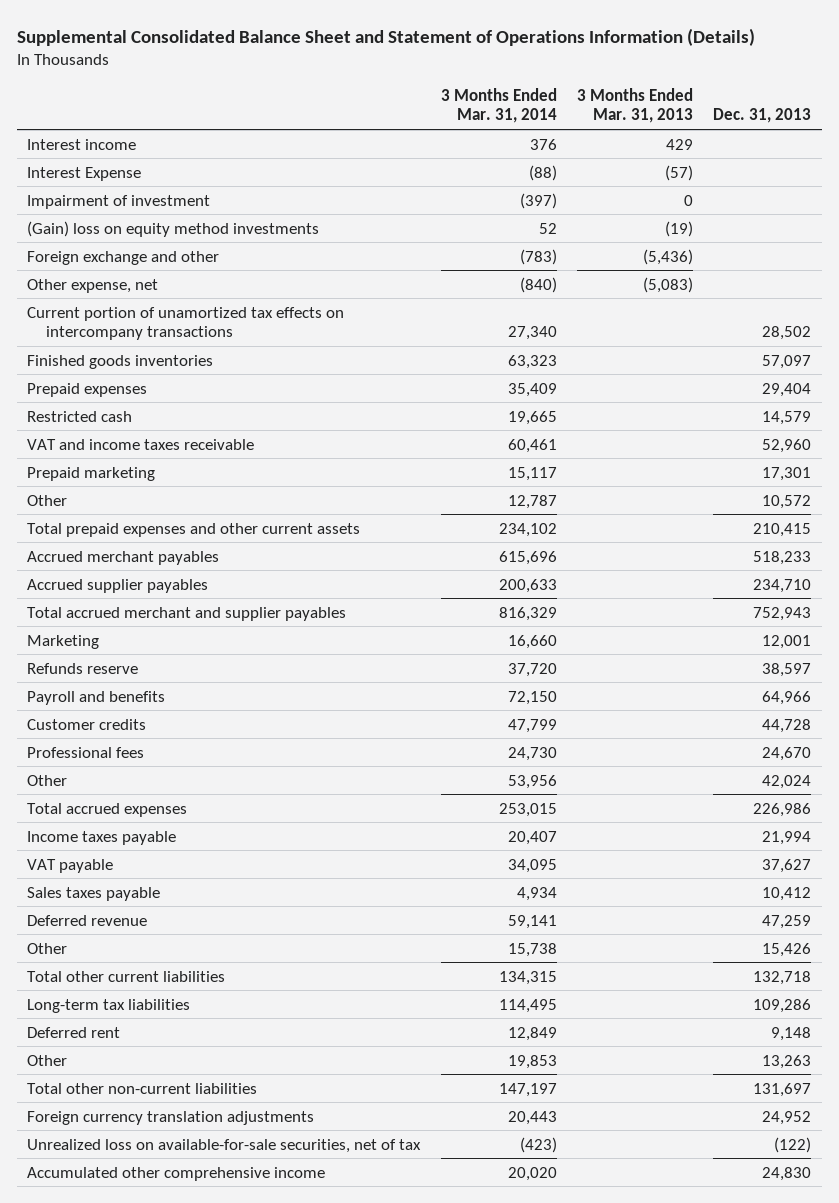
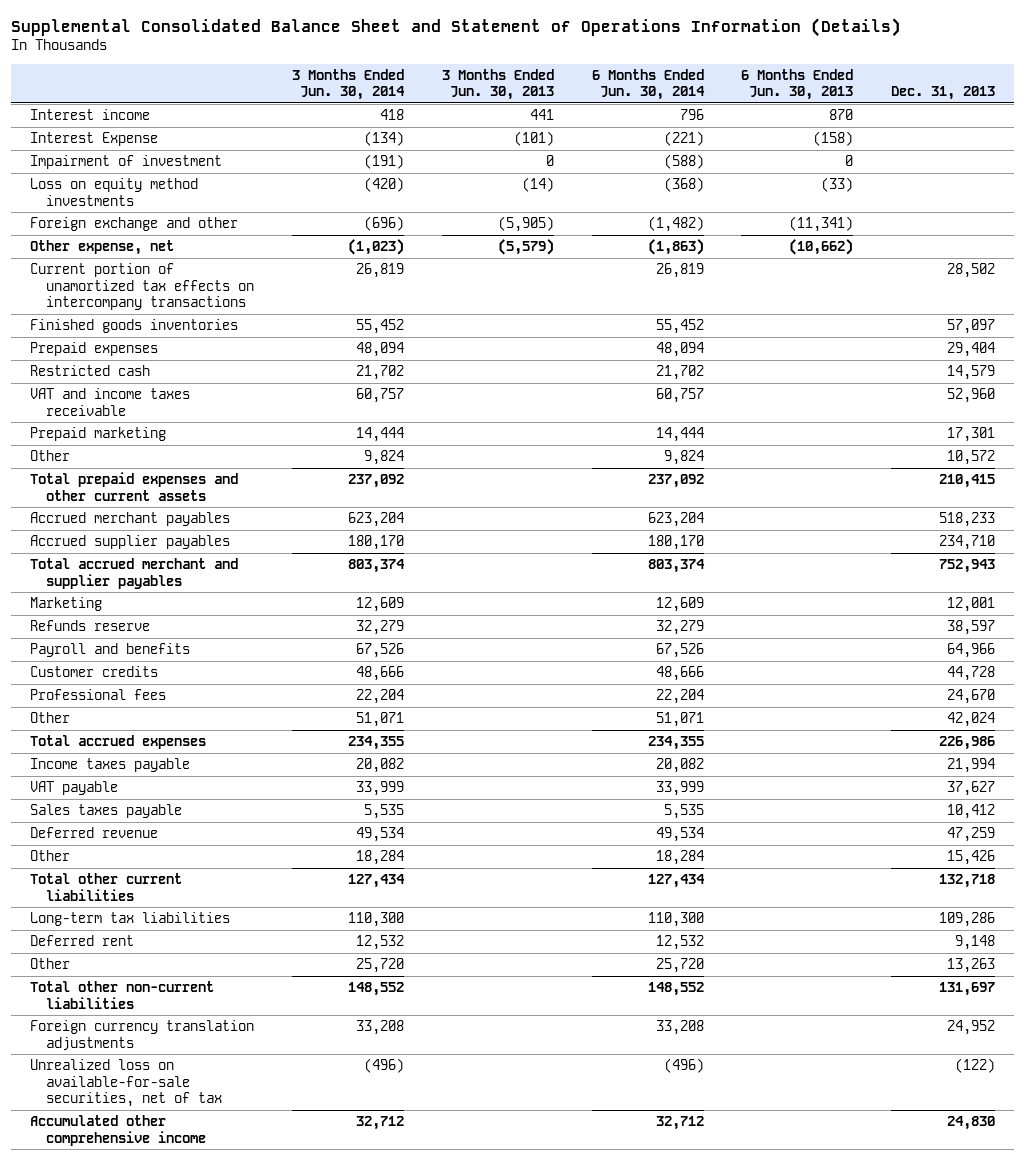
- | 3 Months Ended Mar. 31, 2014 | 3 Months Ended Mar. 31, 2013 | Dec. 31, 2013
+ | 3 Months Ended Jun. 30, 2014 | 3 Months Ended Jun. 30, 2013 | 6 Months Ended Jun. 30, 2014 | 6 Months Ended Jun. 30, 2013 | Dec. 31, 2013
- (Gain) loss on equity method investments | 52 | (19) |
+ Loss on equity method investments | (420) | (14) | (368) | (33) |

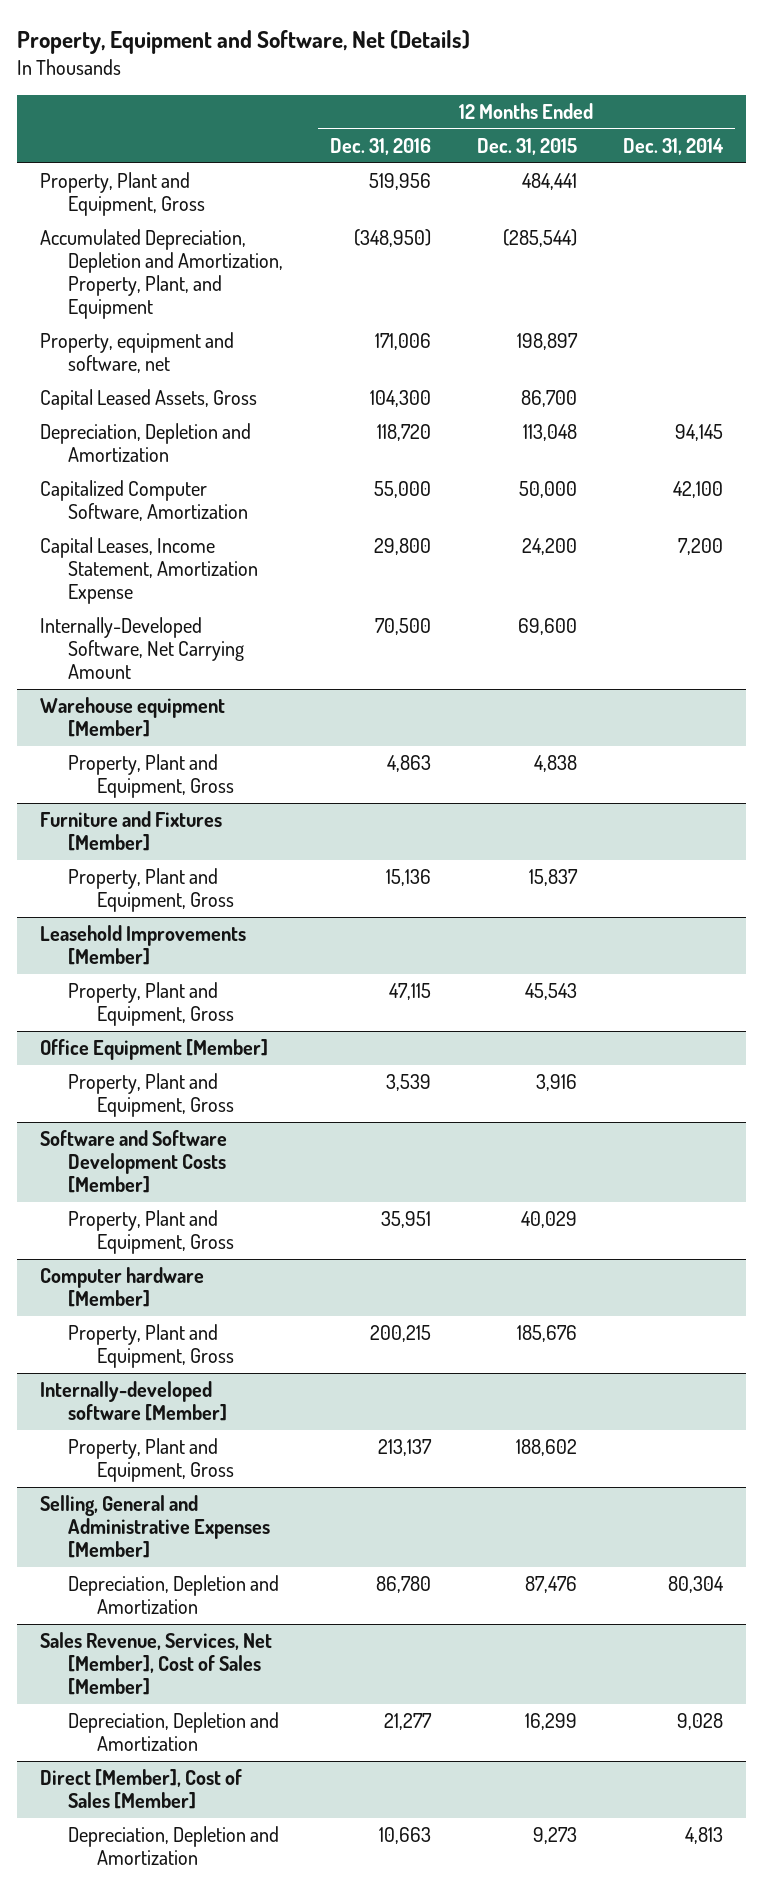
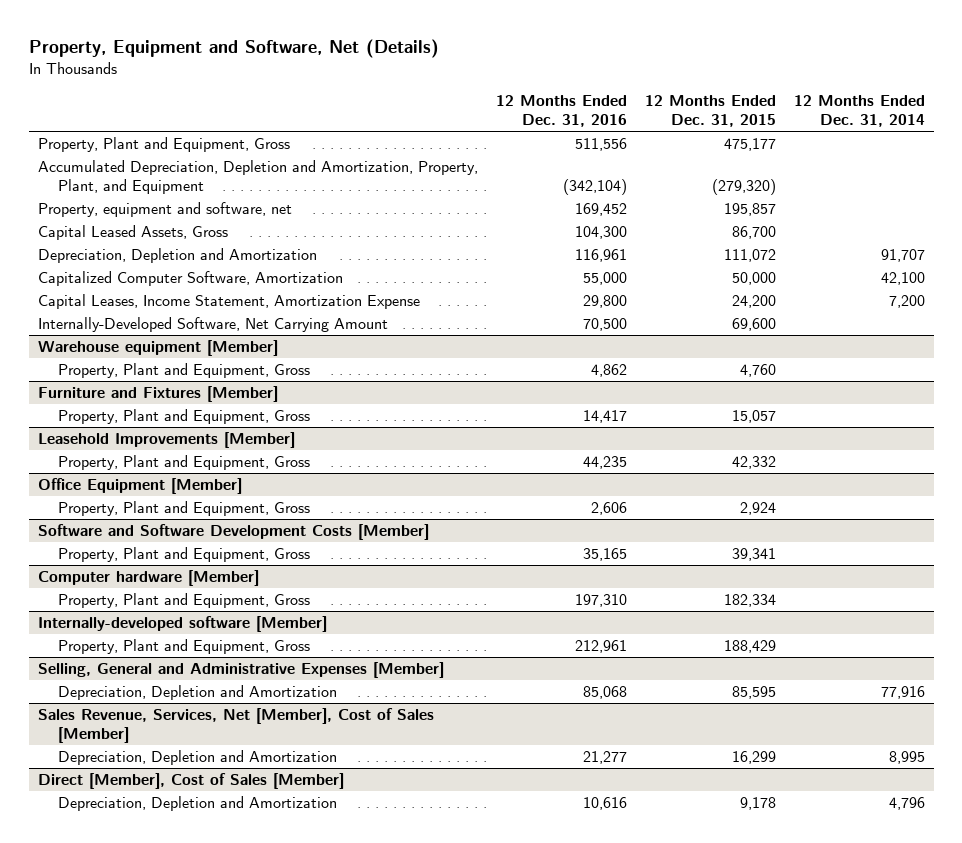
- Property, Plant and Equipment, Gross | 519,956 | 484,441 |
- Accumulated Depreciation, Depletion and Amortization, Property, Plant, and Equipment | (348,950) | (285,544) |
- Property, equipment and software, net | 171,006 | 198,897 |
+ Property, Plant and Equipment, Gross | 511,556 | 475,177 |
+ Accumulated Depreciation, Depletion and Amortization, Property, Plant, and Equipment | (342,104) | (279,320) |
+ Property, equipment and software, net | 169,452 | 195,857 |
- Depreciation, Depletion and Amortization | 118,720 | 113,048 | 94,145
+ Depreciation, Depletion and Amortization | 116,961 | 111,072 | 91,707
@ Warehouse equipment [Member]
- Property, Plant and Equipment, Gross | 4,863 | 4,838 |
+ Property, Plant and Equipment, Gross | 4,862 | 4,760 |
@ Furniture and Fixtures [Member]
- Property, Plant and Equipment, Gross | 15,136 | 15,837 |
+ Property, Plant and Equipment, Gross | 14,417 | 15,057 |
@ Leasehold Improvements [Member]
- Property, Plant and Equipment, Gross | 47,115 | 45,543 |
+ Property, Plant and Equipment, Gross | 44,235 | 42,332 |
@ Office Equipment [Member]
- Property, Plant and Equipment, Gross | 3,539 | 3,916 |
+ Property, Plant and Equipment, Gross | 2,606 | 2,924 |
@ Software and Software Development Costs [Member]
- Property, Plant and Equipment, Gross | 35,951 | 40,029 |
+ Property, Plant and Equipment, Gross | 35,165 | 39,341 |
@ Computer hardware [Member]
- Property, Plant and Equipment, Gross | 200,215 | 185,676 |
+ Property, Plant and Equipment, Gross | 197,310 | 182,334 |
@ Internally-developed software [Member]
- Property, Plant and Equipment, Gross | 213,137 | 188,602 |
+ Property, Plant and Equipment, Gross | 212,961 | 188,429 |
@ Selling, General and Administrative Expenses [Member]
- Depreciation, Depletion and Amortization | 86,780 | 87,476 | 80,304
+ Depreciation, Depletion and Amortization | 85,068 | 85,595 | 77,916
@ Sales Revenue, Services, Net [Member], Cost of Sales [Member]
- Depreciation, Depletion and Amortization | 21,277 | 16,299 | 9,028
+ Depreciation, Depletion and Amortization | 21,277 | 16,299 | 8,995
@ Direct [Member], Cost of Sales [Member]
- Depreciation, Depletion and Amortization | 10,663 | 9,273 | 4,813
+ Depreciation, Depletion and Amortization | 10,616 | 9,178 | 4,796

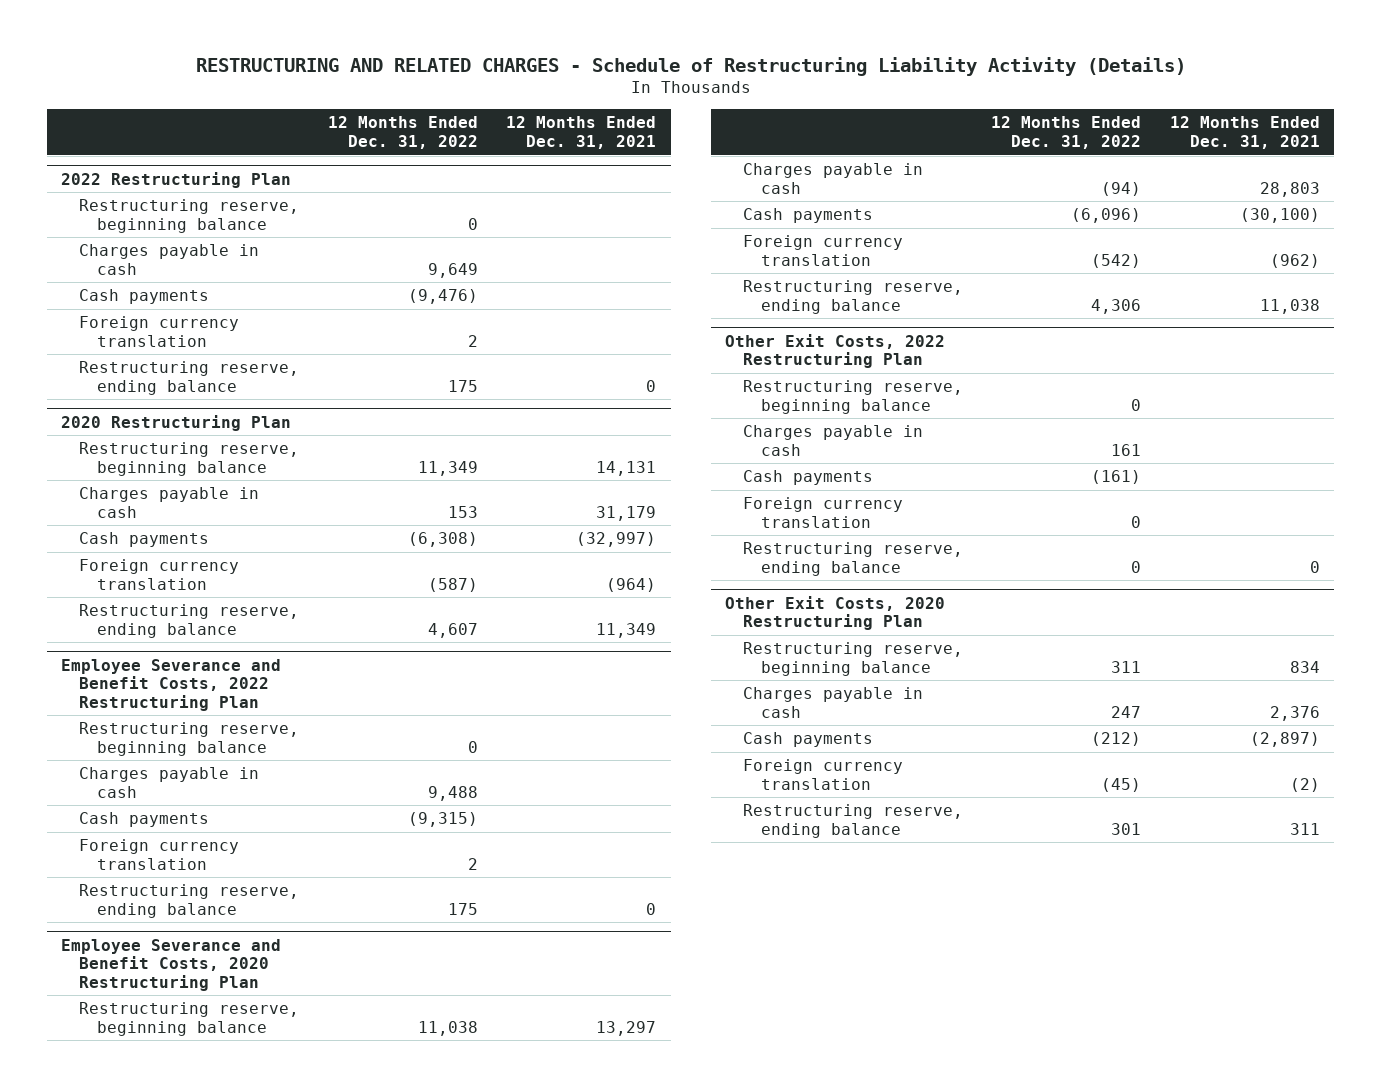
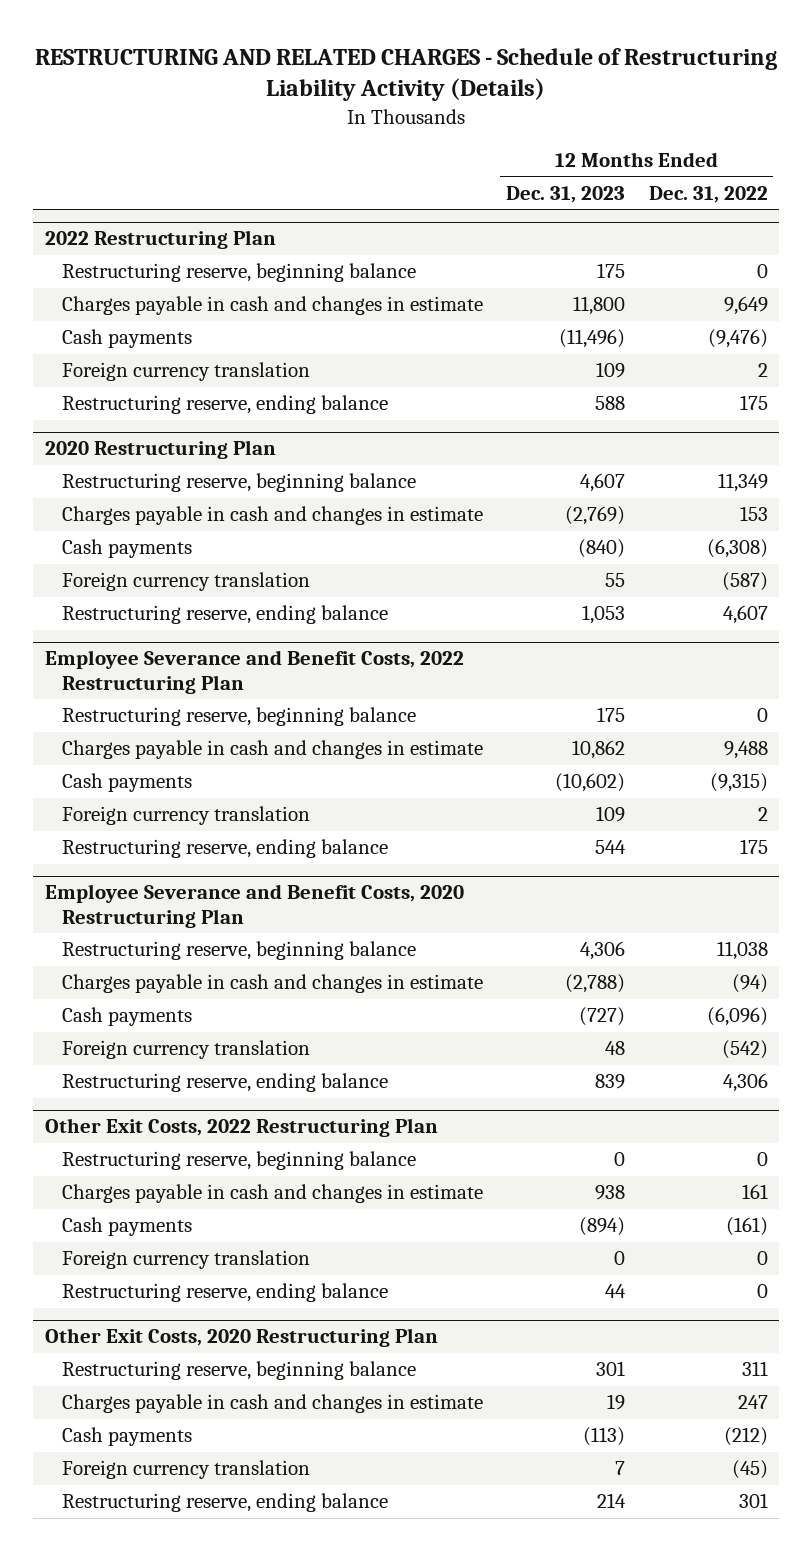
- | 12 Months Ended Dec. 31, 2022 | 12 Months Ended Dec. 31, 2021
+ | 12 Months Ended Dec. 31, 2023 | 12 Months Ended Dec. 31, 2022
@ 2022 Restructuring Plan
- Charges payable in cash | 9,649 |
+ Charges payable in cash and changes in estimate | 11,800 | 9,649
@ 2020 Restructuring Plan
- Charges payable in cash | 153 | 31,179
+ Charges payable in cash and changes in estimate | (2,769) | 153
@ Employee Severance and Benefit Costs, 2022 Restructuring Plan
- Charges payable in cash | 9,488 |
+ Charges payable in cash and changes in estimate | 10,862 | 9,488
@ Employee Severance and Benefit Costs, 2020 Restructuring Plan
- Charges payable in cash | (94) | 28,803
+ Charges payable in cash and changes in estimate | (2,788) | (94)
@ Other Exit Costs, 2022 Restructuring Plan
- Charges payable in cash | 161 |
+ Charges payable in cash and changes in estimate | 938 | 161
@ Other Exit Costs, 2020 Restructuring Plan
- Charges payable in cash | 247 | 2,376
+ Charges payable in cash and changes in estimate | 19 | 247

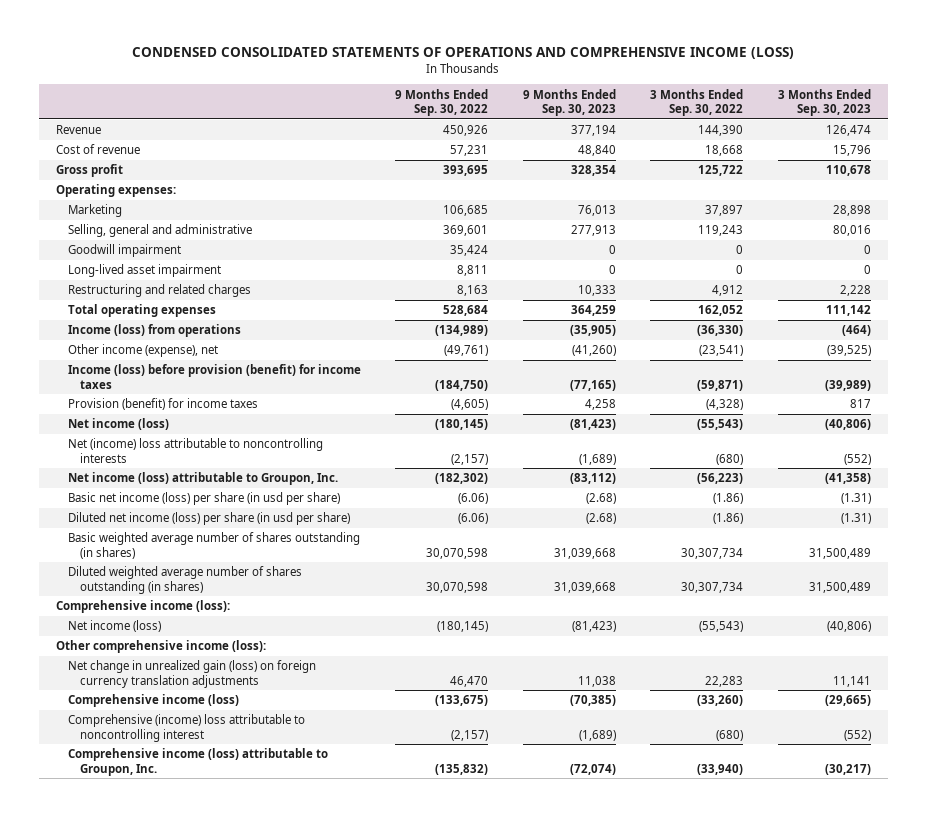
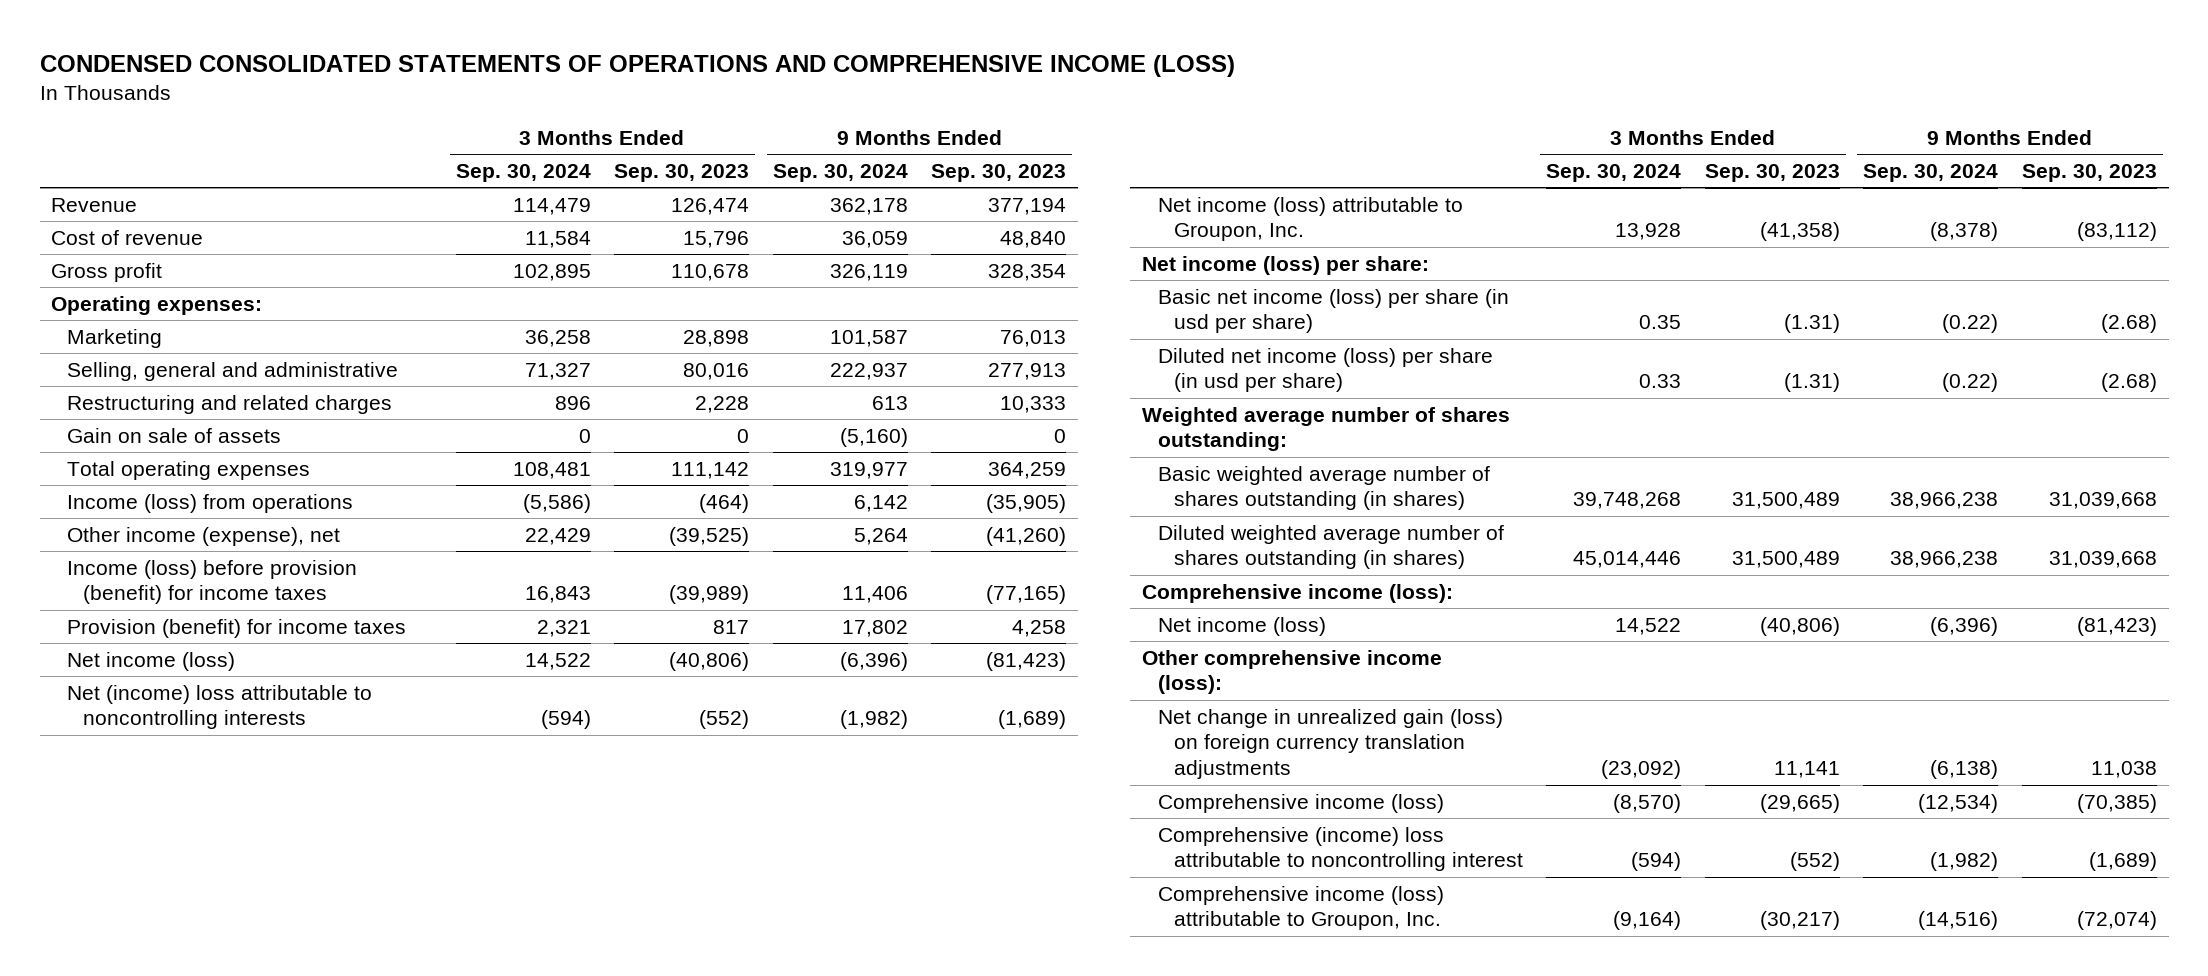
- | 9 Months Ended Sep. 30, 2022 | 9 Months Ended Sep. 30, 2023 | 3 Months Ended Sep. 30, 2022 | 3 Months Ended Sep. 30, 2023
+ | 3 Months Ended Sep. 30, 2024 | 3 Months Ended Sep. 30, 2023 | 9 Months Ended Sep. 30, 2024 | 9 Months Ended Sep. 30, 2023
- Goodwill impairment | 35,424 | 0 | 0 | 0
- Long-lived asset impairment | 8,811 | 0 | 0 | 0
+ Gain on sale of assets | 0 | 0 | (5,160) | 0
+ Net income (loss) per share:
+ Weighted average number of shares outstanding:

